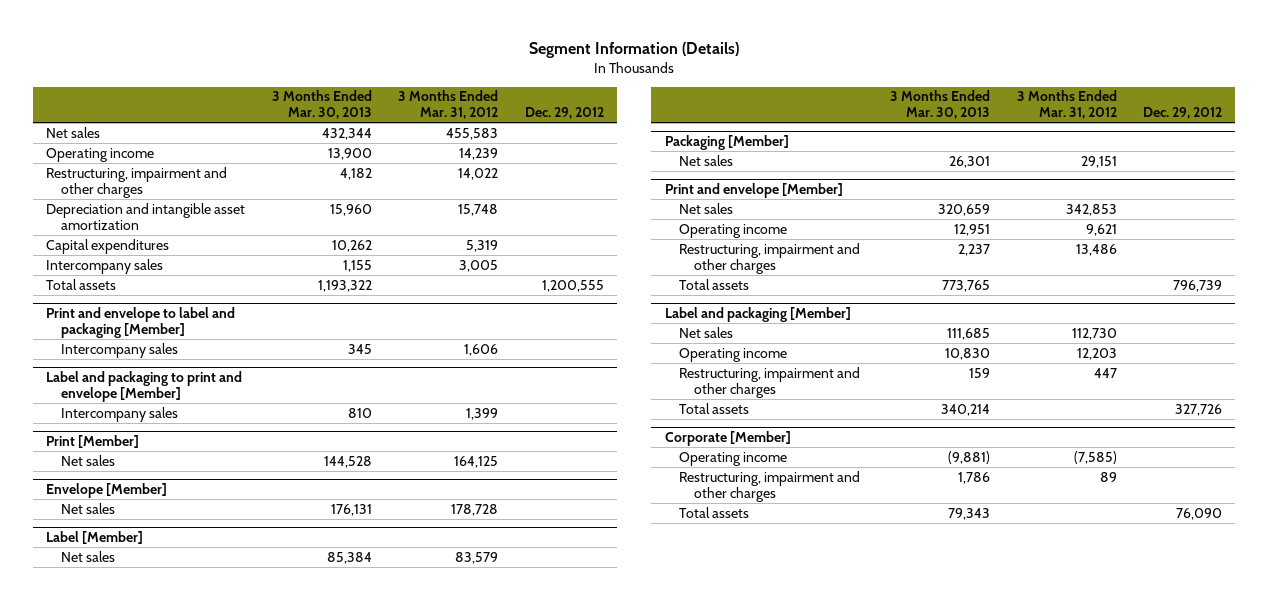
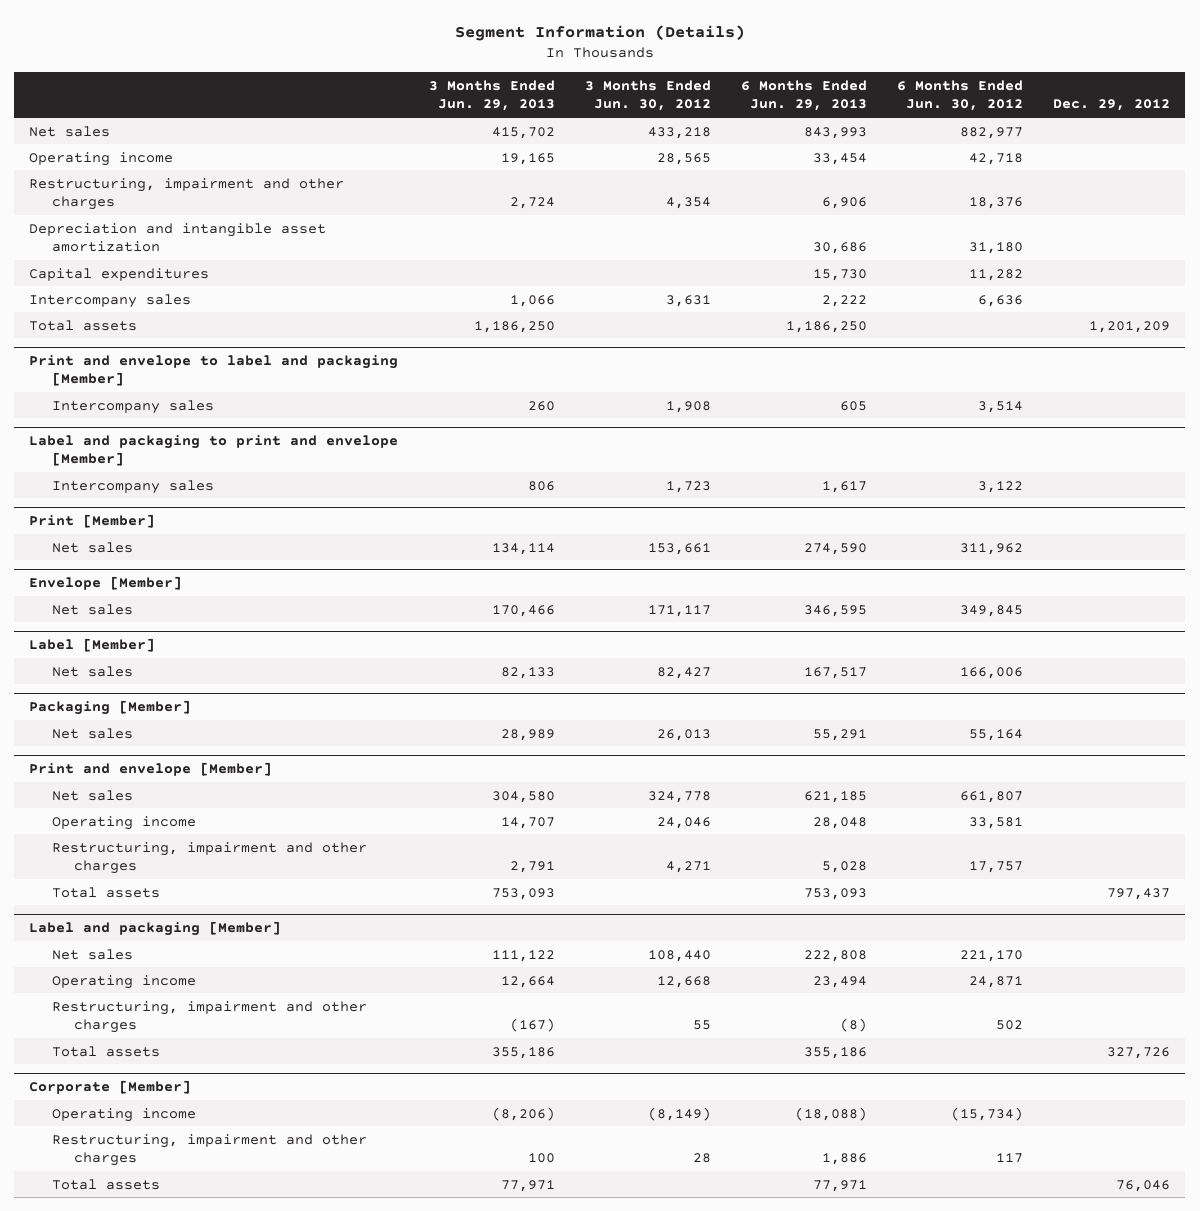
- | 3 Months Ended Mar. 30, 2013 | 3 Months Ended Mar. 31, 2012 | Dec. 29, 2012
+ | 3 Months Ended Jun. 29, 2013 | 3 Months Ended Jun. 30, 2012 | 6 Months Ended Jun. 29, 2013 | 6 Months Ended Jun. 30, 2012 | Dec. 29, 2012
- Total assets | 1,193,322 | | 1,200,555
+ Total assets | 1,186,250 | | 1,186,250 | | 1,201,209
@ Print and envelope [Member]
- Total assets | 773,765 | | 796,739
+ Total assets | 753,093 | | 753,093 | | 797,437
@ Corporate [Member]
- Total assets | 79,343 | | 76,090
+ Total assets | 77,971 | | 77,971 | | 76,046

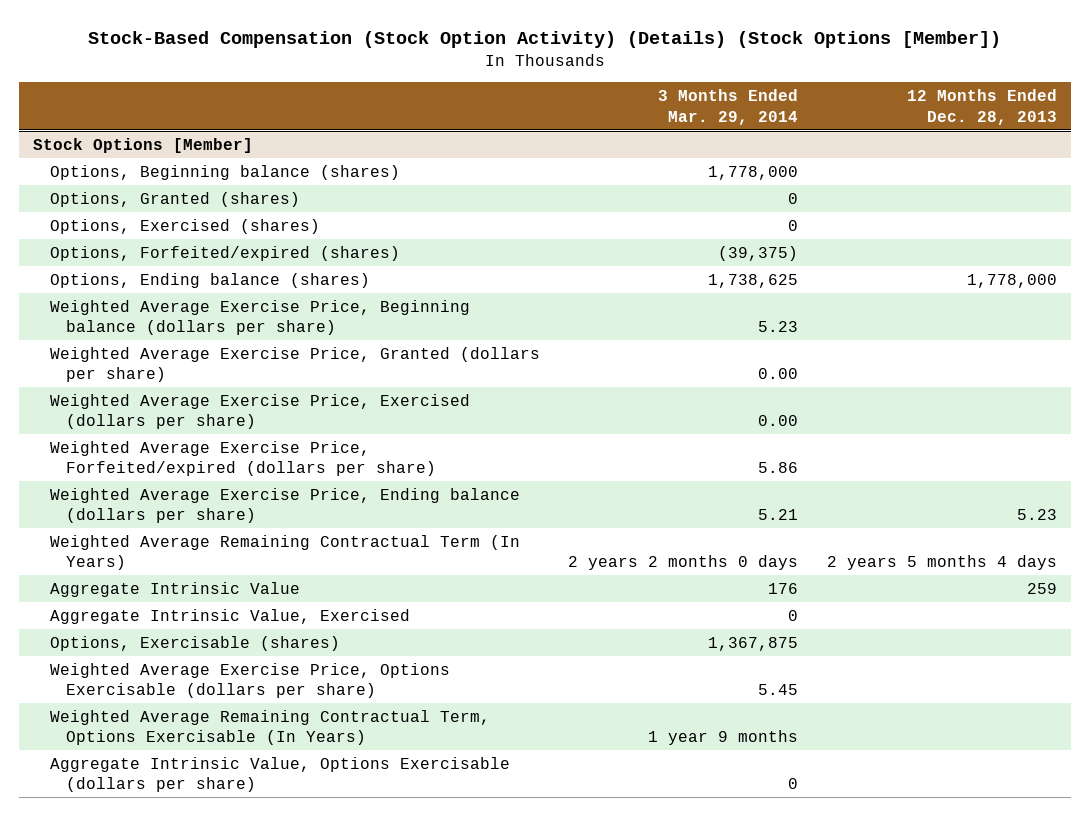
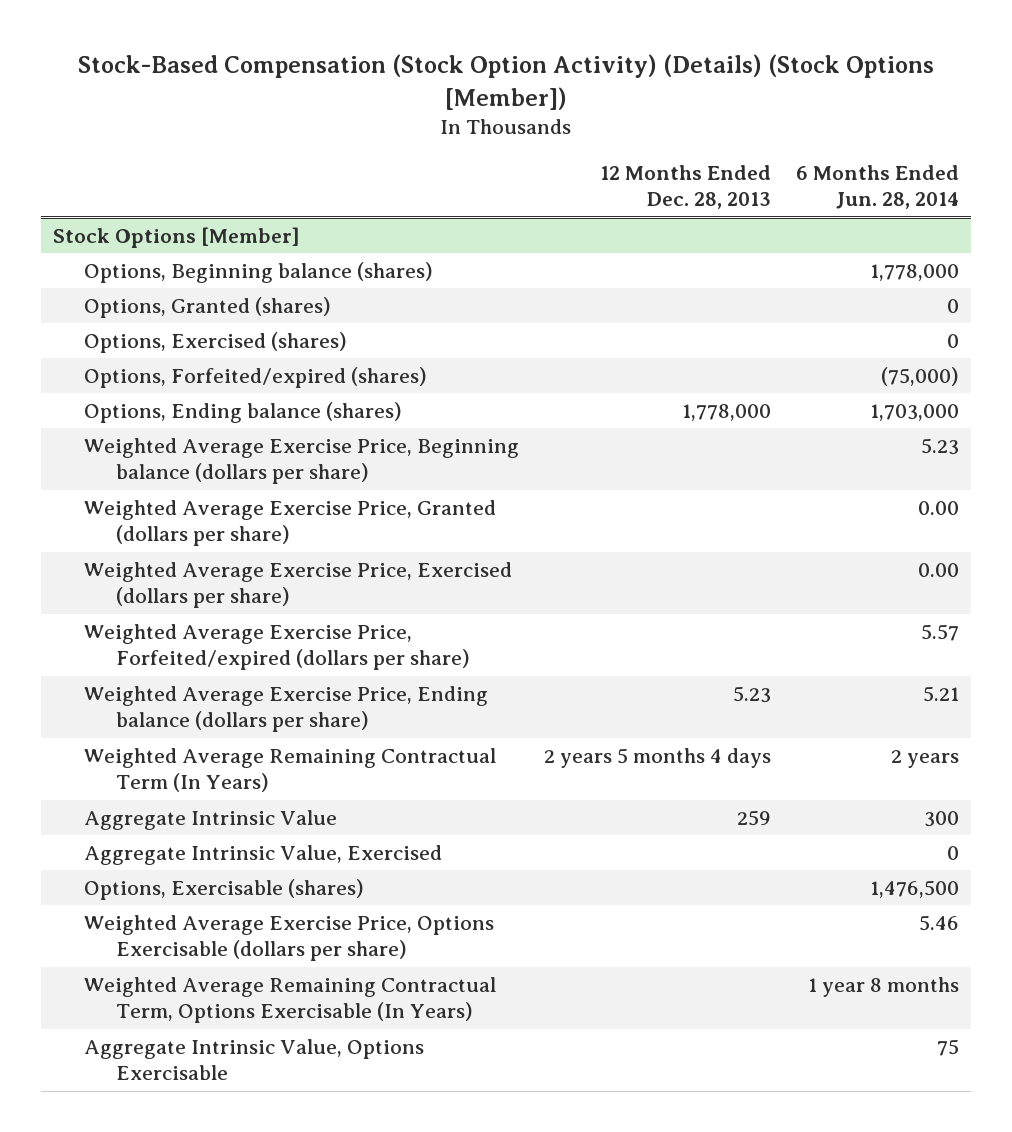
- | 3 Months Ended Mar. 29, 2014 | 12 Months Ended Dec. 28, 2013
+ | 12 Months Ended Dec. 28, 2013 | 6 Months Ended Jun. 28, 2014
@ Stock Options [Member]
- Aggregate Intrinsic Value, Options Exercisable (dollars per share) | 0 |
+ Aggregate Intrinsic Value, Options Exercisable | | 75

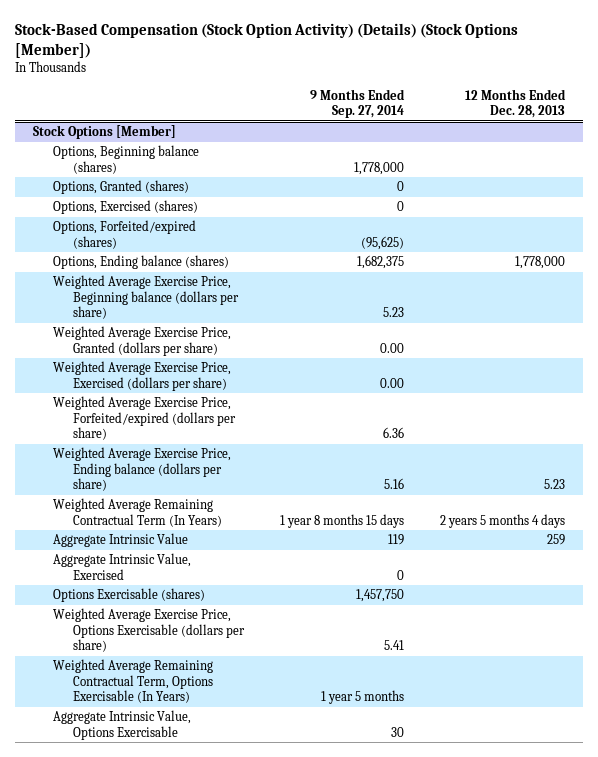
- | 12 Months Ended Dec. 28, 2013 | 6 Months Ended Jun. 28, 2014
+ | 9 Months Ended Sep. 27, 2014 | 12 Months Ended Dec. 28, 2013
@ Stock Options [Member]
- Options, Exercisable (shares) | | 1,476,500
+ Options Exercisable (shares) | 1,457,750 |

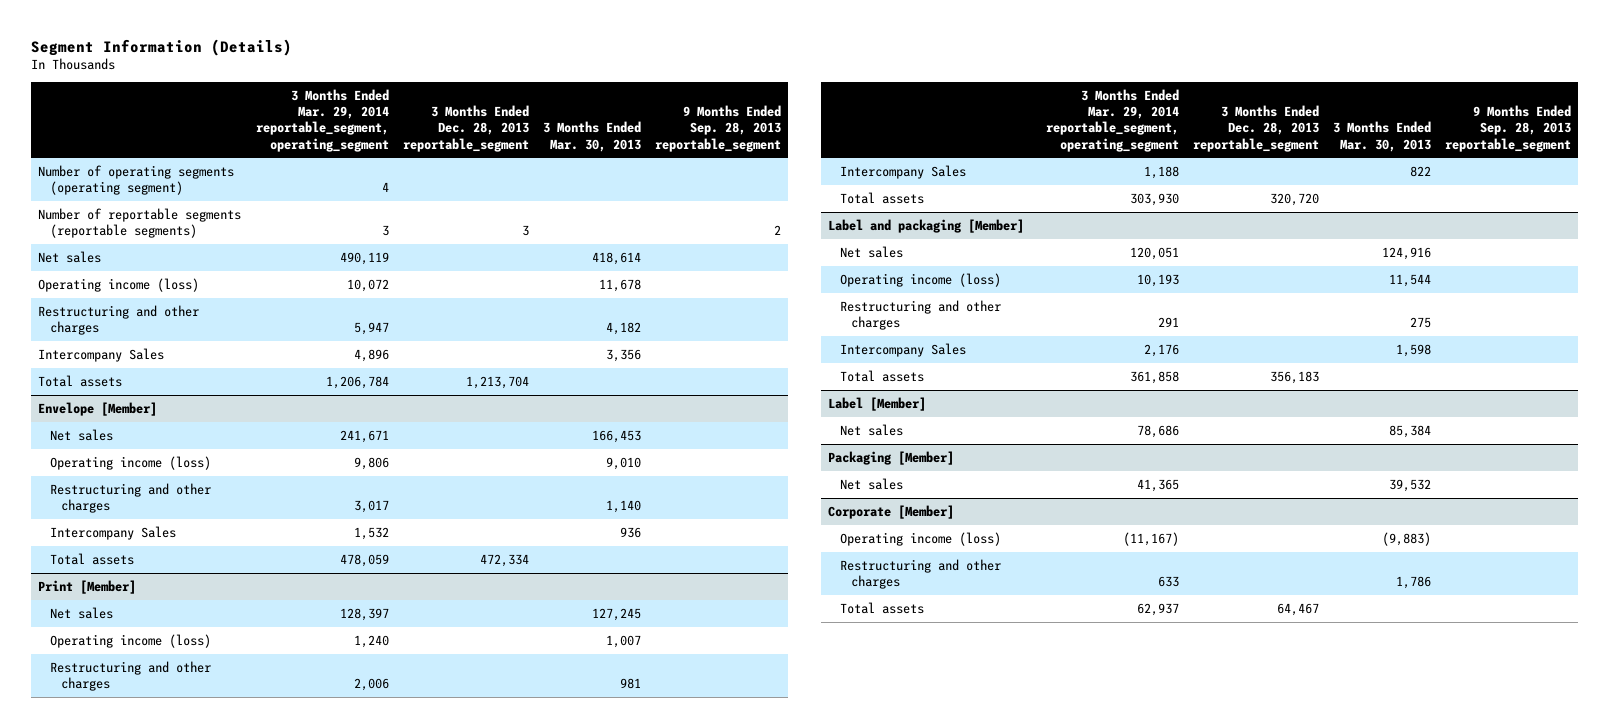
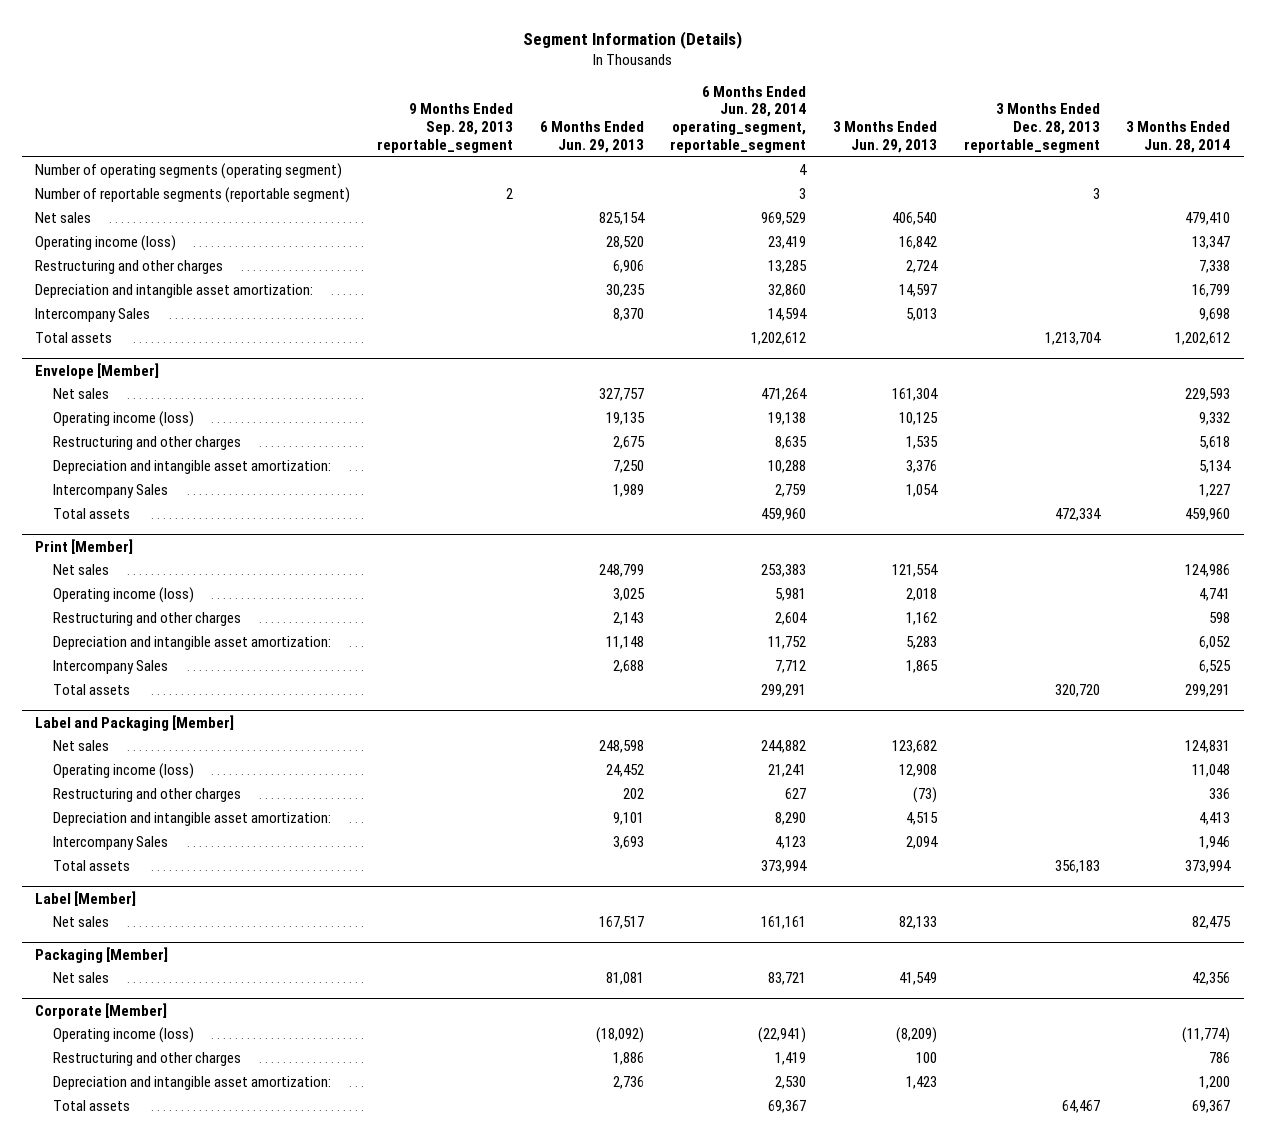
- | 3 Months Ended Mar. 29, 2014 reportable_segment, operating_segment | 3 Months Ended Dec. 28, 2013 reportable_segment | 3 Months Ended Mar. 30, 2013 | 9 Months Ended Sep. 28, 2013 reportable_segment
+ | 9 Months Ended Sep. 28, 2013 reportable_segment | 6 Months Ended Jun. 29, 2013 | 6 Months Ended Jun. 28, 2014 operating_segment, reportable_segment | 3 Months Ended Jun. 29, 2013 | 3 Months Ended Dec. 28, 2013 reportable_segment | 3 Months Ended Jun. 28, 2014
- Number of reportable segments (reportable segments) | 3 | 3 | | 2
+ Number of reportable segments (reportable segment) | 2 | | 3 | | 3 |
+ Depreciation and intangible asset amortization: | | 30,235 | 32,860 | 14,597 | | 16,799
@ Envelope [Member]
+ Depreciation and intangible asset amortization: | | 7,250 | 10,288 | 3,376 | | 5,134
@ Print [Member]
+ Depreciation and intangible asset amortization: | | 11,148 | 11,752 | 5,283 | | 6,052
- Label and packaging [Member]
+ Label and Packaging [Member]
+ Depreciation and intangible asset amortization: | | 9,101 | 8,290 | 4,515 | | 4,413
@ Corporate [Member]
+ Depreciation and intangible asset amortization: | | 2,736 | 2,530 | 1,423 | | 1,200

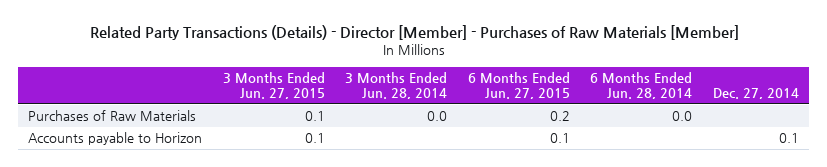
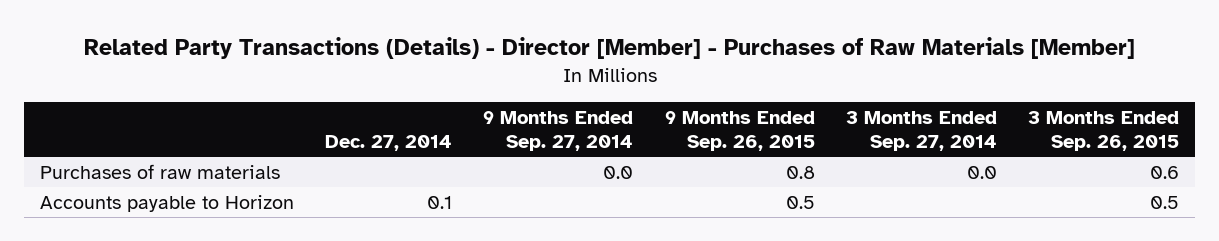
- | 3 Months Ended Jun. 27, 2015 | 3 Months Ended Jun. 28, 2014 | 6 Months Ended Jun. 27, 2015 | 6 Months Ended Jun. 28, 2014 | Dec. 27, 2014
+ | Dec. 27, 2014 | 9 Months Ended Sep. 27, 2014 | 9 Months Ended Sep. 26, 2015 | 3 Months Ended Sep. 27, 2014 | 3 Months Ended Sep. 26, 2015
- Purchases of Raw Materials | 0.1 | 0.0 | 0.2 | 0.0 |
+ Purchases of raw materials | | 0.0 | 0.8 | 0.0 | 0.6

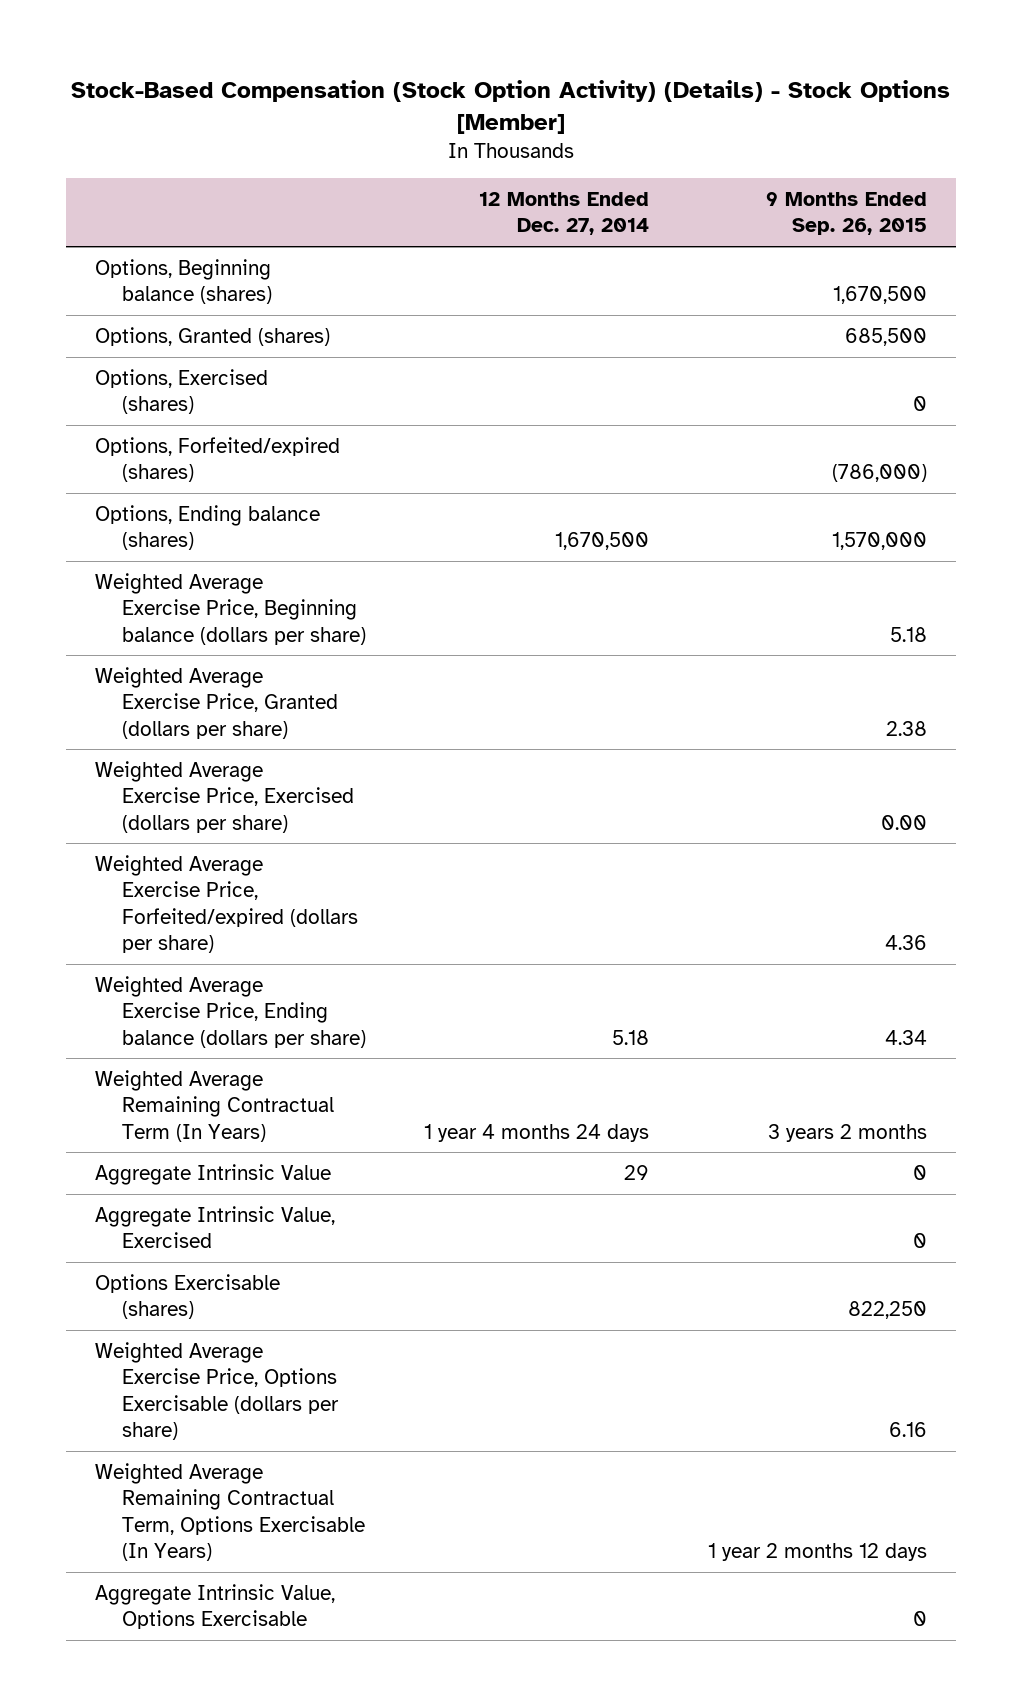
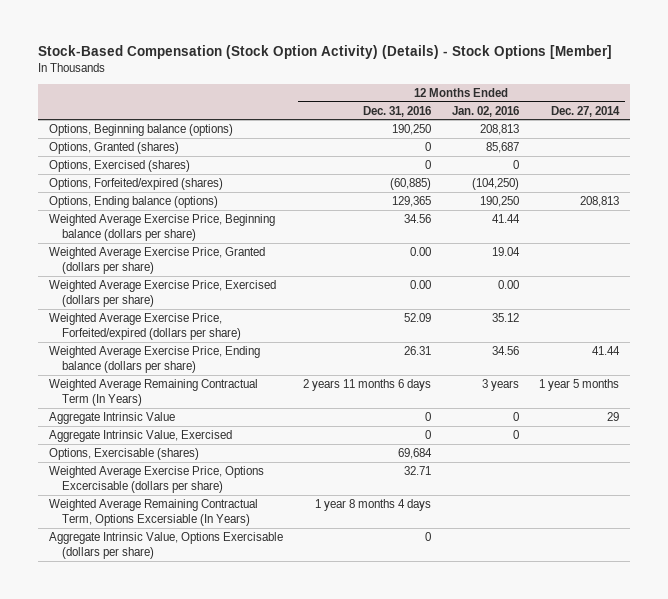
- | 12 Months Ended Dec. 27, 2014 | 9 Months Ended Sep. 26, 2015
+ | 12 Months Ended Dec. 31, 2016 | 12 Months Ended Jan. 02, 2016 | 12 Months Ended Dec. 27, 2014
- Options, Beginning balance (shares) | | 1,670,500
+ Options, Beginning balance (options) | 190,250 | 208,813 |
- Options, Ending balance (shares) | 1,670,500 | 1,570,000
+ Options, Ending balance (options) | 129,365 | 190,250 | 208,813
- Weighted Average Exercise Price, Ending balance (dollars per share) | 5.18 | 4.34
- Weighted Average Remaining Contractual Term (In Years) | 1 year 4 months 24 days | 3 years 2 months
+ Weighted Average Exercise Price, Ending balance (dollars per share) | 26.31 | 34.56 | 41.44
+ Weighted Average Remaining Contractual Term (In Years) | 2 years 11 months 6 days | 3 years | 1 year 5 months
- Options Exercisable (shares) | | 822,250
- Weighted Average Exercise Price, Options Exercisable (dollars per share) | | 6.16
- Weighted Average Remaining Contractual Term, Options Exercisable (In Years) | | 1 year 2 months 12 days
- Aggregate Intrinsic Value, Options Exercisable | | 0
+ Options, Exercisable (shares) | 69,684 | |
+ Weighted Average Exercise Price, Options Excercisable (dollars per share) | 32.71 | |
+ Weighted Average Remaining Contractual Term, Options Excersiable (In Years) | 1 year 8 months 4 days | |
+ Aggregate Intrinsic Value, Options Exercisable (dollars per share) | 0 | |

